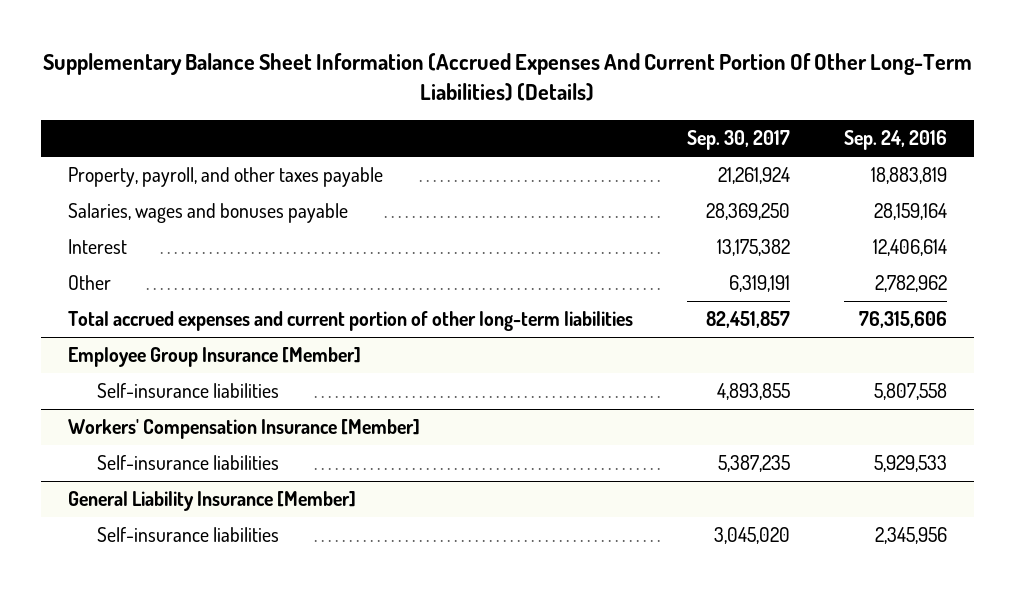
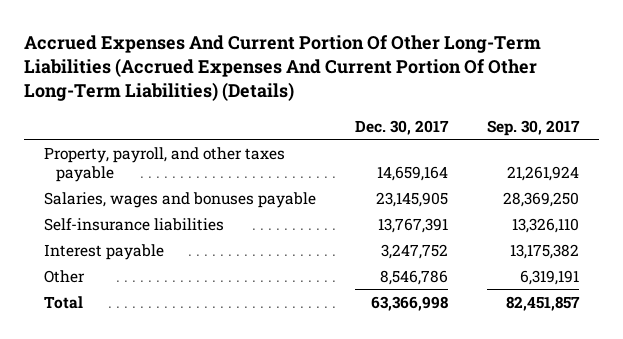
- Supplementary Balance Sheet Information (Accrued Expenses And Current Portion Of Other Long-Term Liabilities) (Details)
+ Accrued Expenses And Current Portion Of Other Long-Term Liabilities (Accrued Expenses And Current Portion Of Other Long-Term Liabilities) (Details)
- | Sep. 30, 2017 | Sep. 24, 2016
+ | Dec. 30, 2017 | Sep. 30, 2017
- Interest | 13,175,382 | 12,406,614
+ Self-insurance liabilities | 13,767,391 | 13,326,110
+ Interest payable | 3,247,752 | 13,175,382
- Total accrued expenses and current portion of other long-term liabilities | 82,451,857 | 76,315,606
- Employee Group Insurance [Member]
- Self-insurance liabilities | 4,893,855 | 5,807,558
- Workers' Compensation Insurance [Member]
- Self-insurance liabilities | 5,387,235 | 5,929,533
- General Liability Insurance [Member]
- Self-insurance liabilities | 3,045,020 | 2,345,956
+ Total | 63,366,998 | 82,451,857

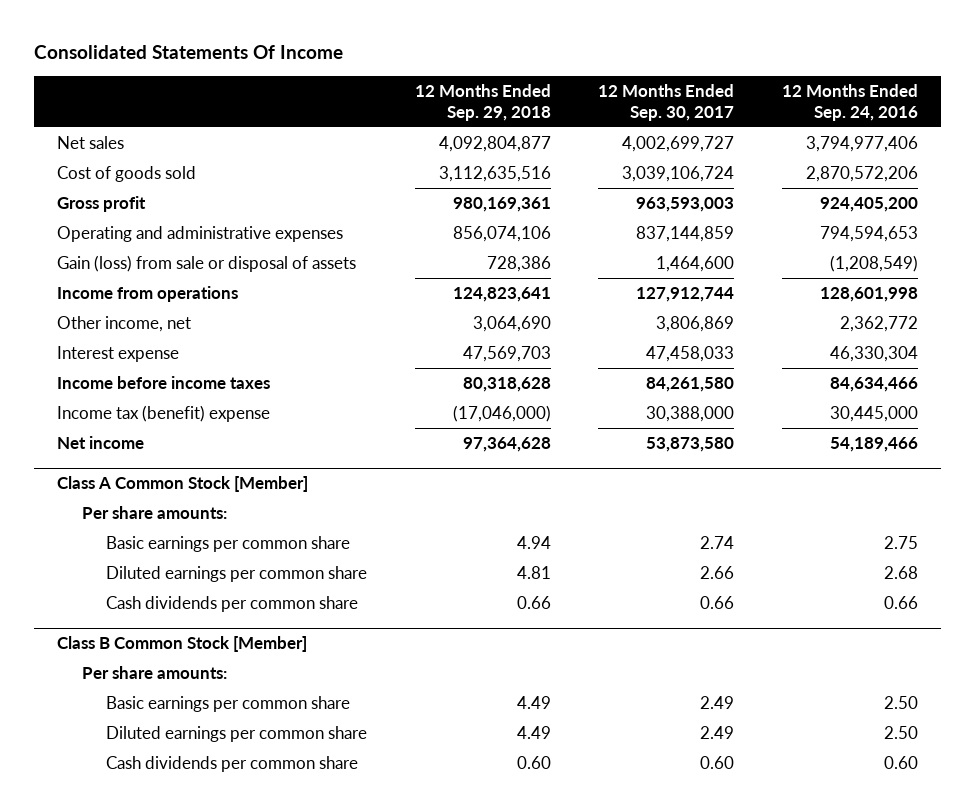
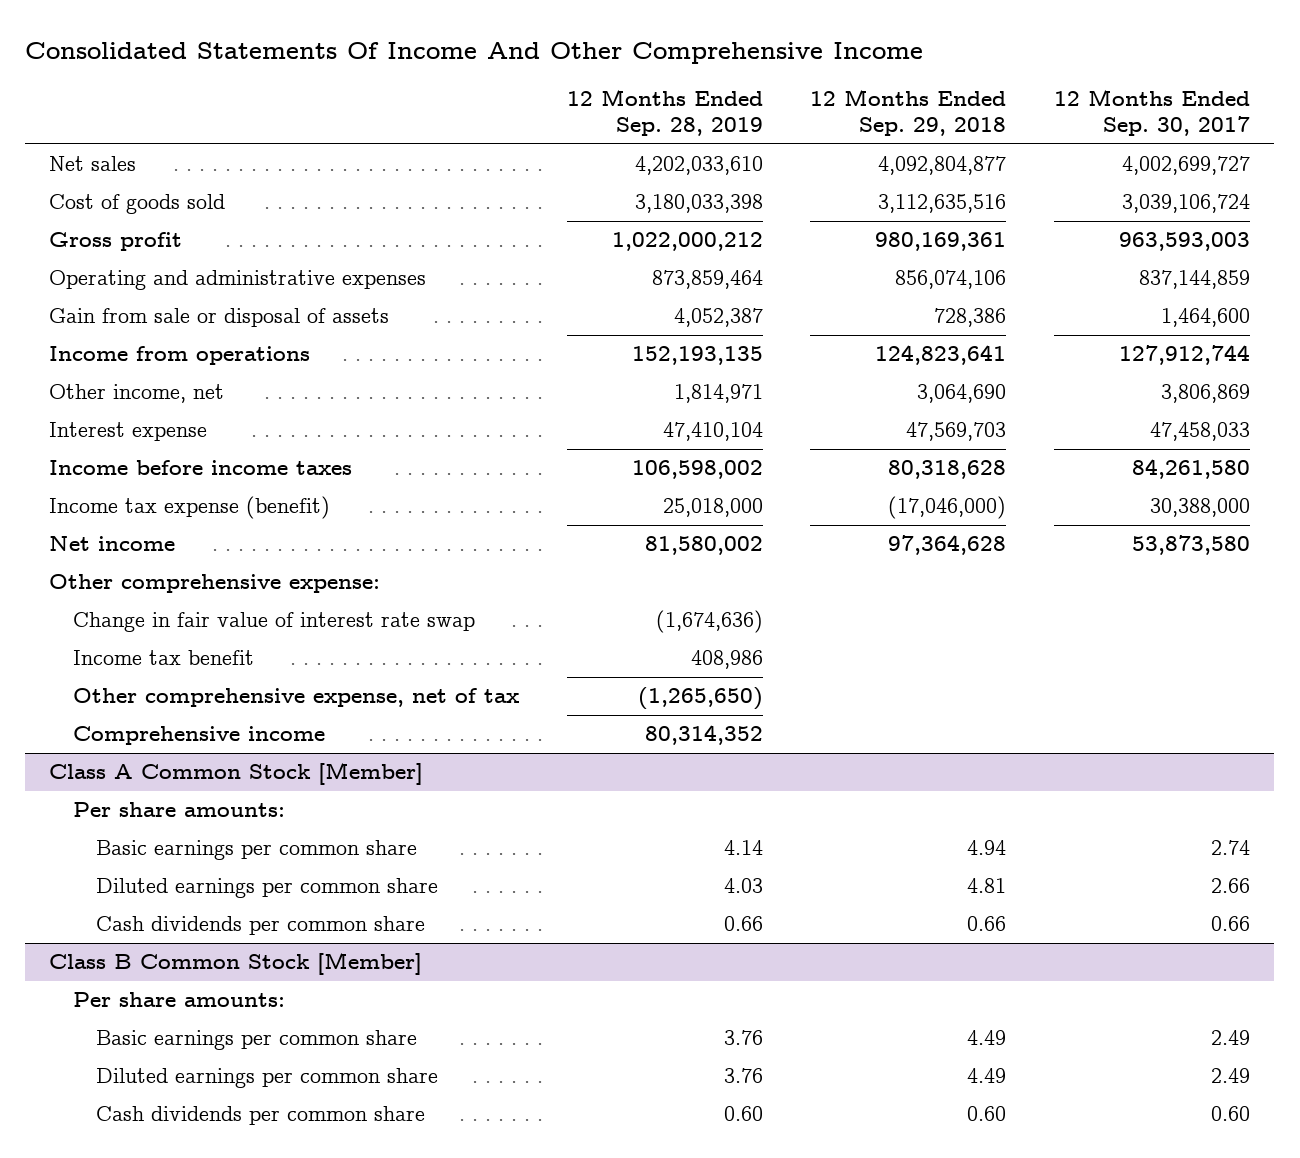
- Consolidated Statements Of Income
+ Consolidated Statements Of Income And Other Comprehensive Income
- | 12 Months Ended Sep. 29, 2018 | 12 Months Ended Sep. 30, 2017 | 12 Months Ended Sep. 24, 2016
+ | 12 Months Ended Sep. 28, 2019 | 12 Months Ended Sep. 29, 2018 | 12 Months Ended Sep. 30, 2017
- Gain (loss) from sale or disposal of assets | 728,386 | 1,464,600 | (1,208,549)
+ Gain from sale or disposal of assets | 4,052,387 | 728,386 | 1,464,600
- Income tax (benefit) expense | (17,046,000) | 30,388,000 | 30,445,000
+ Income tax expense (benefit) | 25,018,000 | (17,046,000) | 30,388,000
+ Other comprehensive expense:
+ Change in fair value of interest rate swap | (1,674,636) | |
+ Income tax benefit | 408,986 | |
+ Other comprehensive expense, net of tax | (1,265,650) | |
+ Comprehensive income | 80,314,352 | |

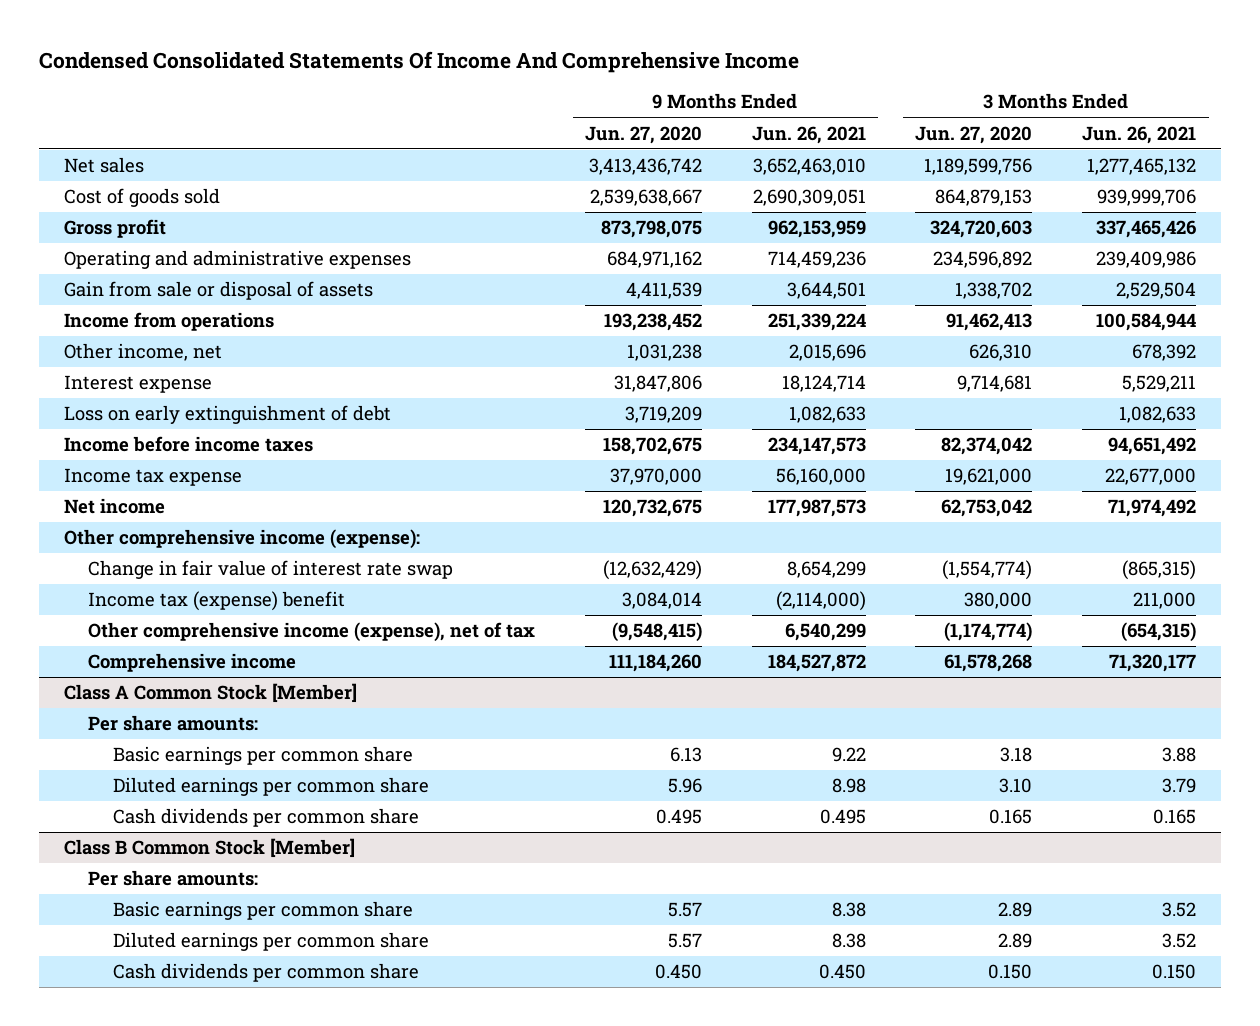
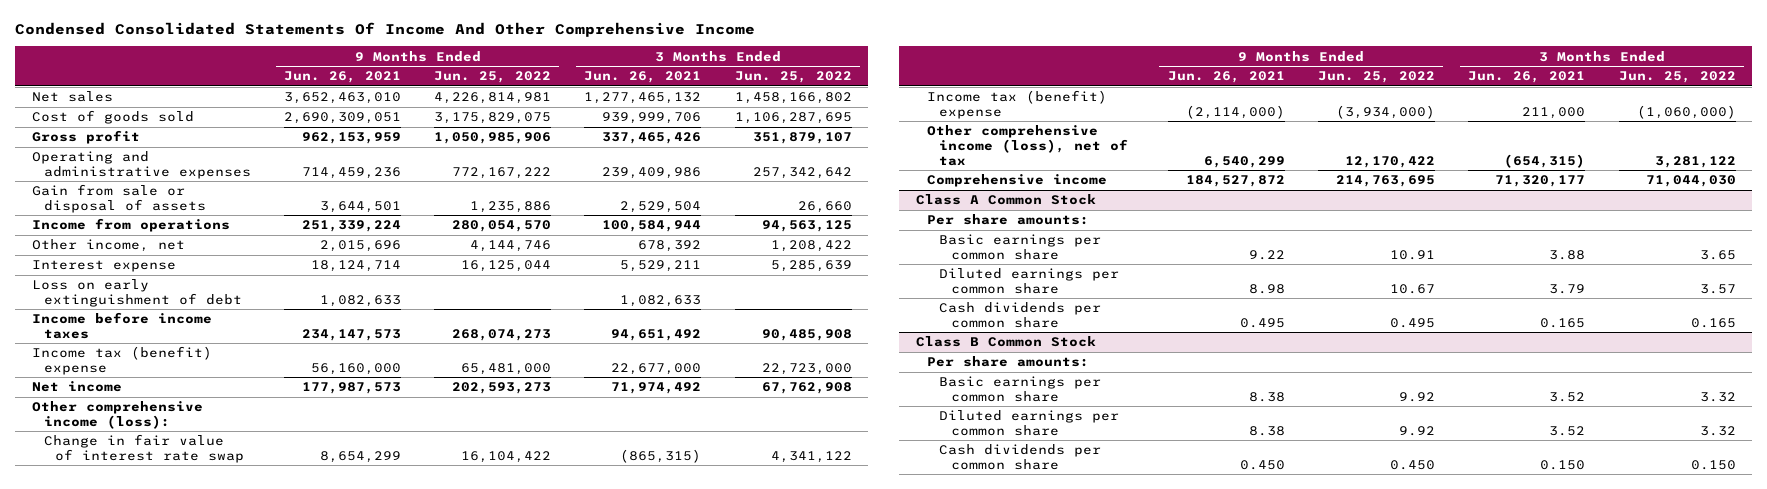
- Condensed Consolidated Statements Of Income And Comprehensive Income
+ Condensed Consolidated Statements Of Income And Other Comprehensive Income
- | 9 Months Ended Jun. 27, 2020 | 9 Months Ended Jun. 26, 2021 | 3 Months Ended Jun. 27, 2020 | 3 Months Ended Jun. 26, 2021
+ | 9 Months Ended Jun. 26, 2021 | 9 Months Ended Jun. 25, 2022 | 3 Months Ended Jun. 26, 2021 | 3 Months Ended Jun. 25, 2022
- Income tax expense | 37,970,000 | 56,160,000 | 19,621,000 | 22,677,000
+ Income tax (benefit) expense | 56,160,000 | 65,481,000 | 22,677,000 | 22,723,000
- Other comprehensive income (expense):
+ Other comprehensive income (loss):
- Income tax (expense) benefit | 3,084,014 | (2,114,000) | 380,000 | 211,000
- Other comprehensive income (expense), net of tax | (9,548,415) | 6,540,299 | (1,174,774) | (654,315)
+ Income tax (benefit) expense | (2,114,000) | (3,934,000) | 211,000 | (1,060,000)
+ Other comprehensive income (loss), net of tax | 6,540,299 | 12,170,422 | (654,315) | 3,281,122
- Class A Common Stock [Member]
+ Class A Common Stock
- Class B Common Stock [Member]
+ Class B Common Stock

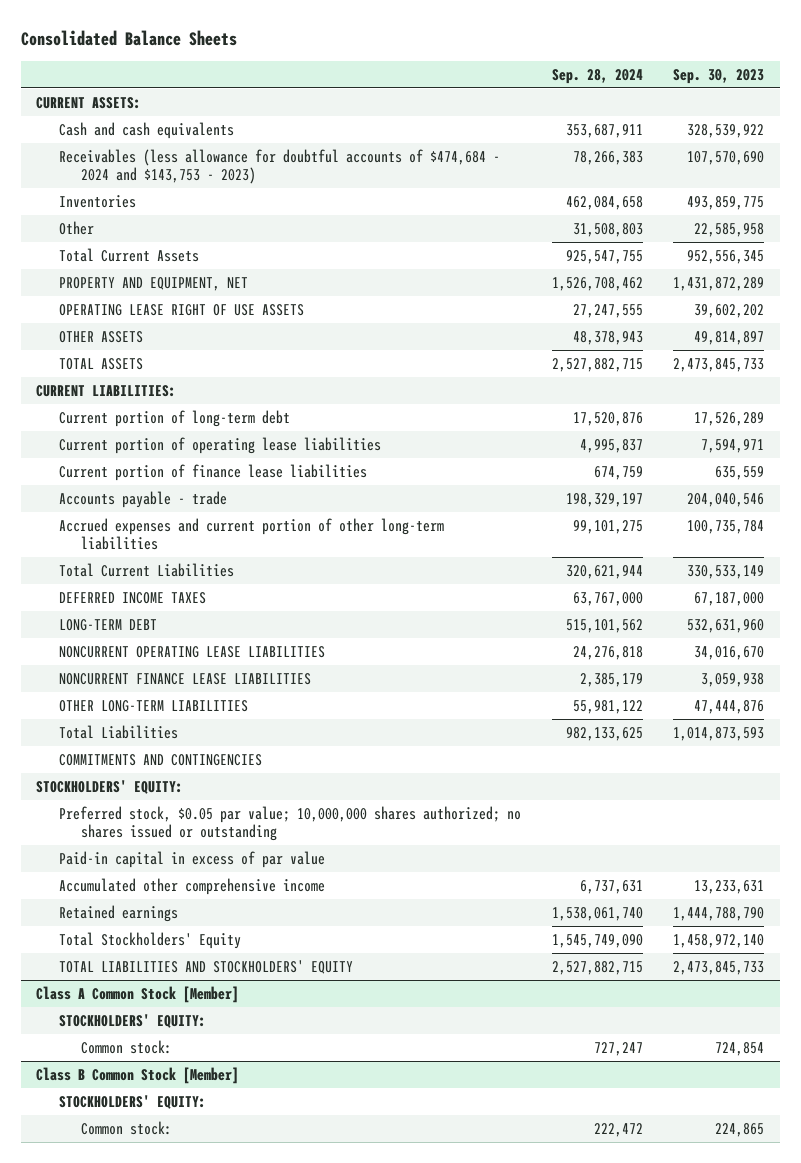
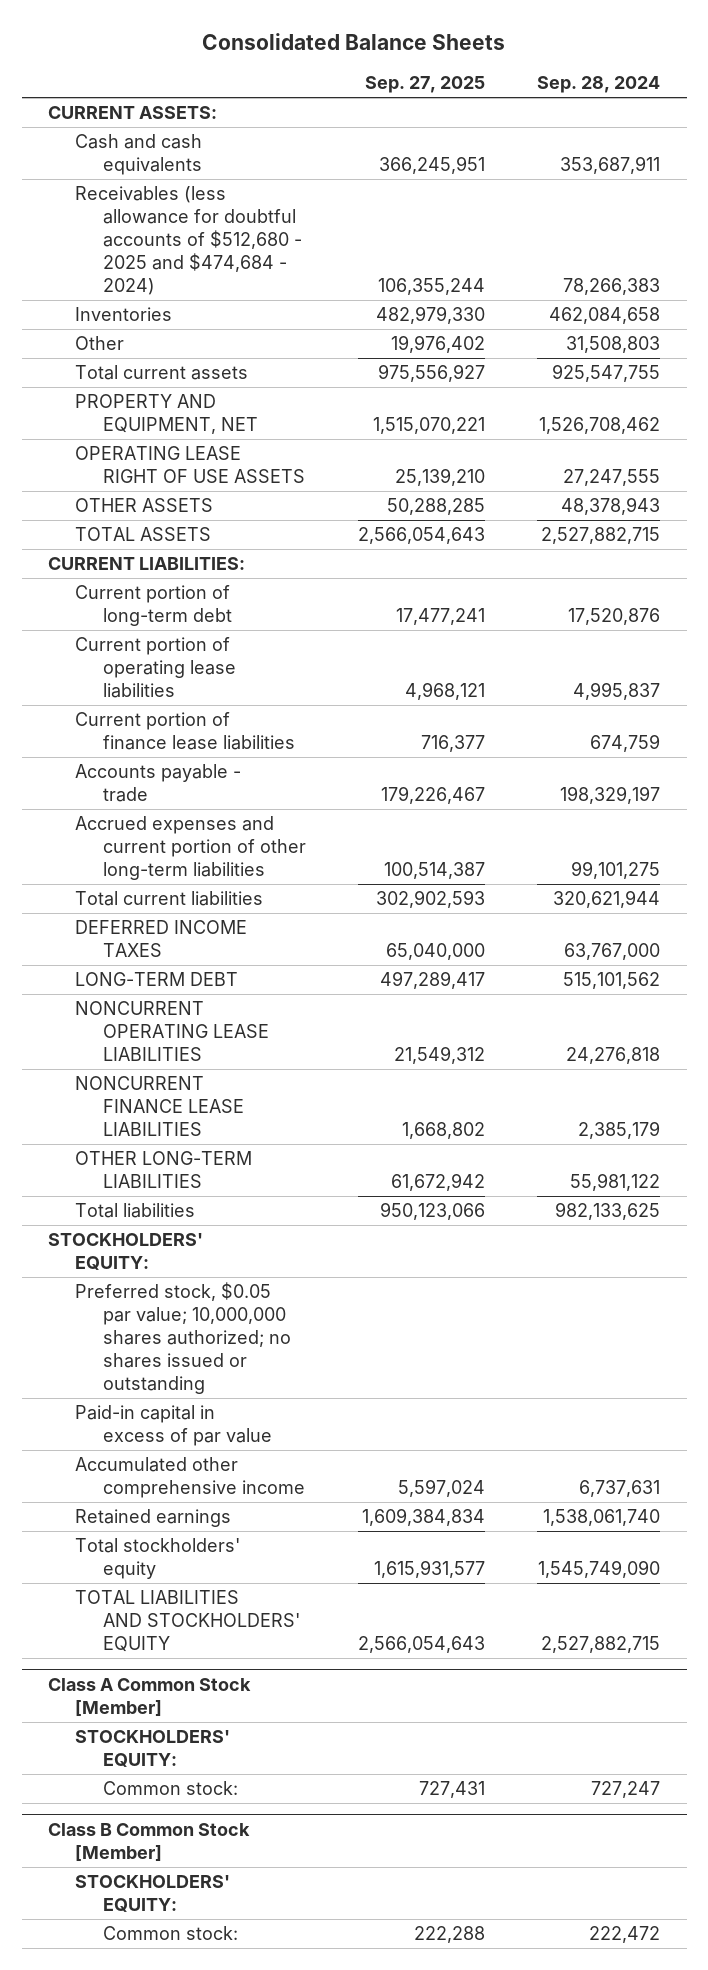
- | Sep. 28, 2024 | Sep. 30, 2023
+ | Sep. 27, 2025 | Sep. 28, 2024
- Receivables (less allowance for doubtful accounts of $474,684 - 2024 and $143,753 - 2023) | 78,266,383 | 107,570,690
+ Receivables (less allowance for doubtful accounts of $512,680 - 2025 and $474,684 - 2024) | 106,355,244 | 78,266,383
- Total Current Assets | 925,547,755 | 952,556,345
+ Total current assets | 975,556,927 | 925,547,755
- Total Current Liabilities | 320,621,944 | 330,533,149
+ Total current liabilities | 302,902,593 | 320,621,944
- Total Liabilities | 982,133,625 | 1,014,873,593
- COMMITMENTS AND CONTINGENCIES
+ Total liabilities | 950,123,066 | 982,133,625
- Total Stockholders' Equity | 1,545,749,090 | 1,458,972,140
+ Total stockholders' equity | 1,615,931,577 | 1,545,749,090

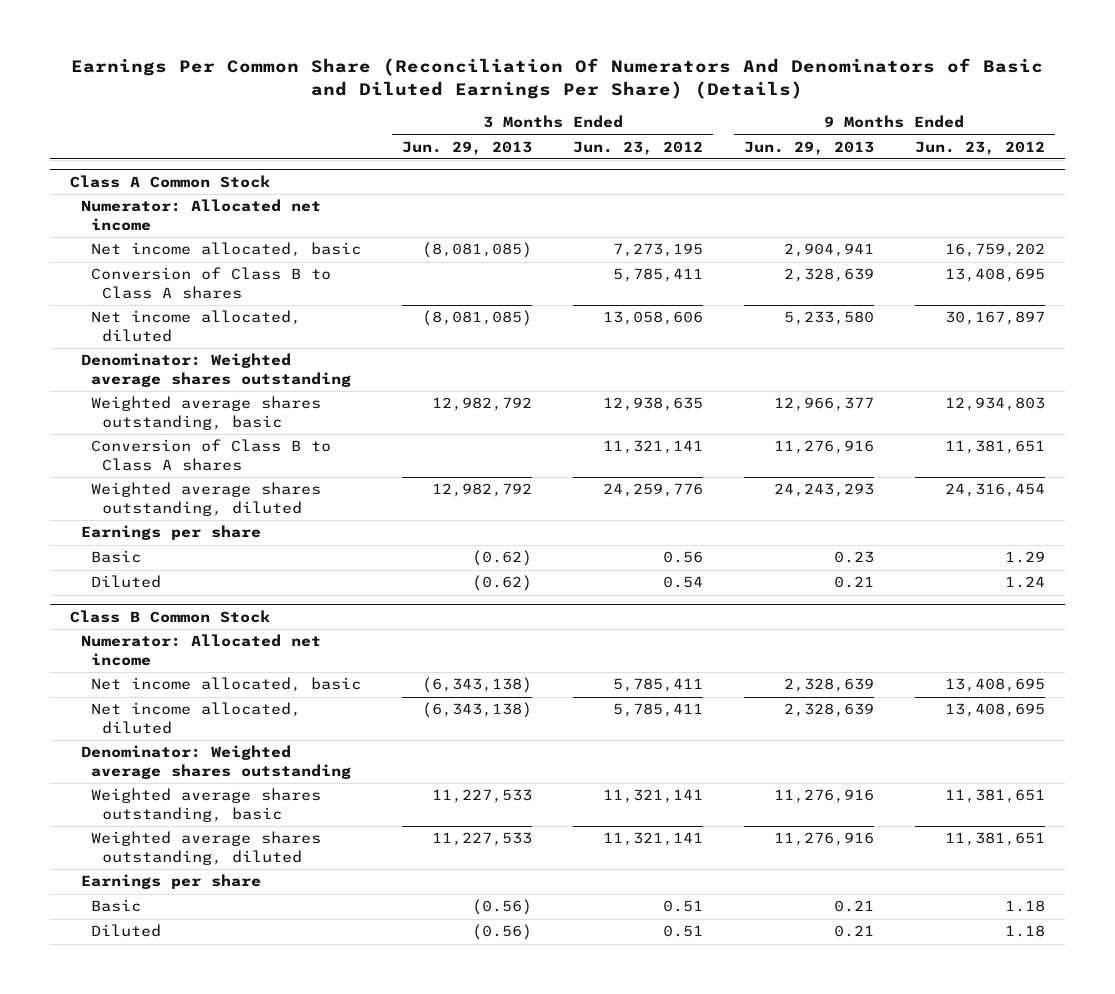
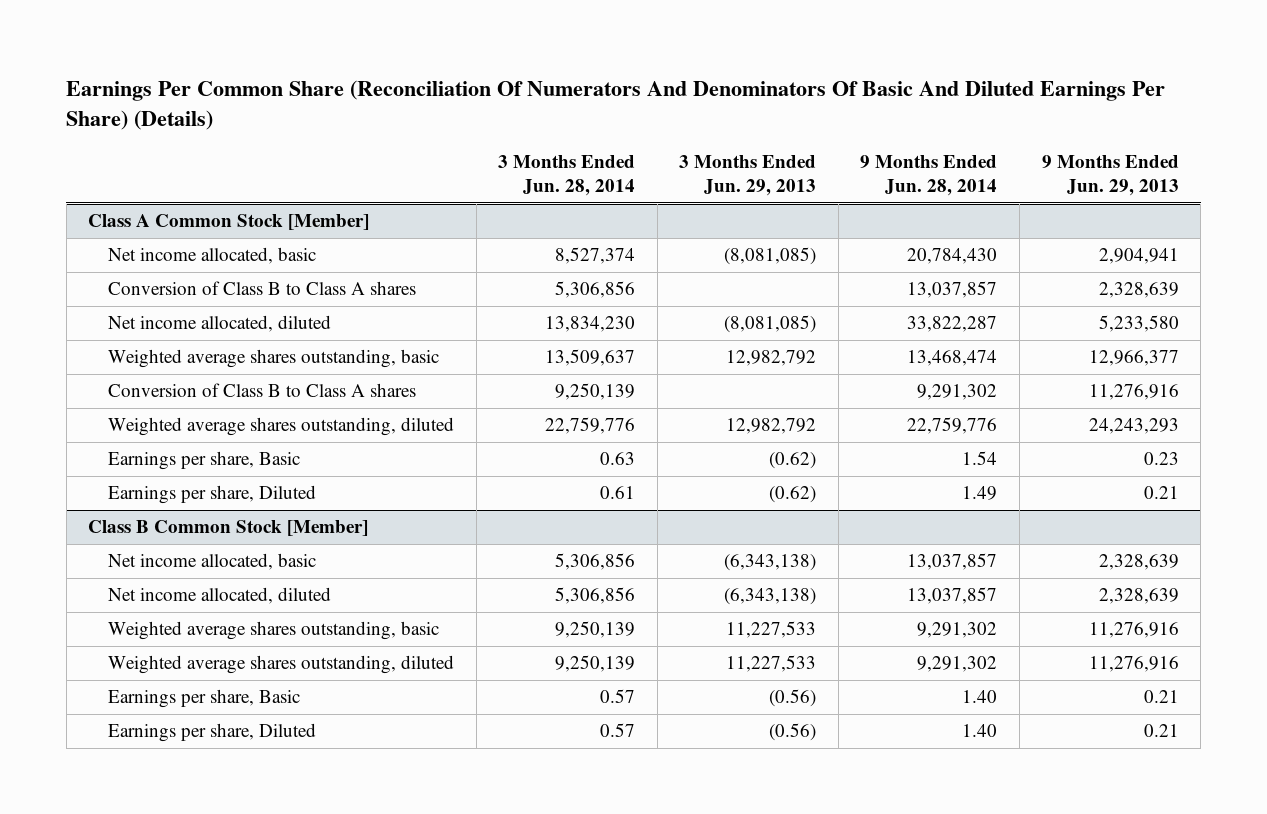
- Earnings Per Common Share (Reconciliation Of Numerators And Denominators of Basic and Diluted Earnings Per Share) (Details)
+ Earnings Per Common Share (Reconciliation Of Numerators And Denominators Of Basic And Diluted Earnings Per Share) (Details)
- | 3 Months Ended Jun. 29, 2013 | 3 Months Ended Jun. 23, 2012 | 9 Months Ended Jun. 29, 2013 | 9 Months Ended Jun. 23, 2012
+ | 3 Months Ended Jun. 28, 2014 | 3 Months Ended Jun. 29, 2013 | 9 Months Ended Jun. 28, 2014 | 9 Months Ended Jun. 29, 2013
- Class A Common Stock
- Numerator: Allocated net income
+ Class A Common Stock [Member]
- Denominator: Weighted average shares outstanding
- Earnings per share
- Basic | (0.62) | 0.56 | 0.23 | 1.29
- Diluted | (0.62) | 0.54 | 0.21 | 1.24
- Class B Common Stock
- Numerator: Allocated net income
+ Earnings per share, Basic | 0.63 | (0.62) | 1.54 | 0.23
+ Earnings per share, Diluted | 0.61 | (0.62) | 1.49 | 0.21
+ Class B Common Stock [Member]
- Denominator: Weighted average shares outstanding
- Earnings per share
- Basic | (0.56) | 0.51 | 0.21 | 1.18
- Diluted | (0.56) | 0.51 | 0.21 | 1.18
+ Earnings per share, Basic | 0.57 | (0.56) | 1.40 | 0.21
+ Earnings per share, Diluted | 0.57 | (0.56) | 1.40 | 0.21

